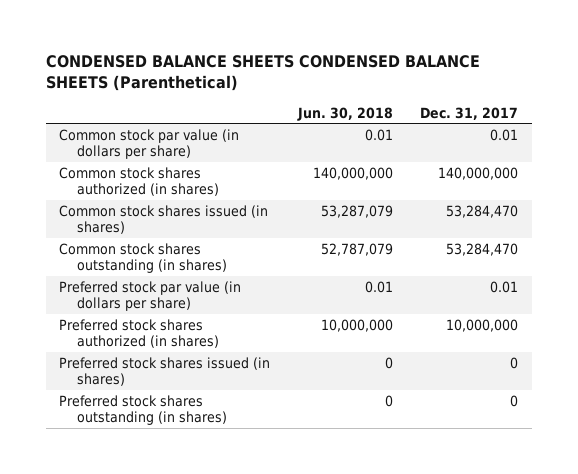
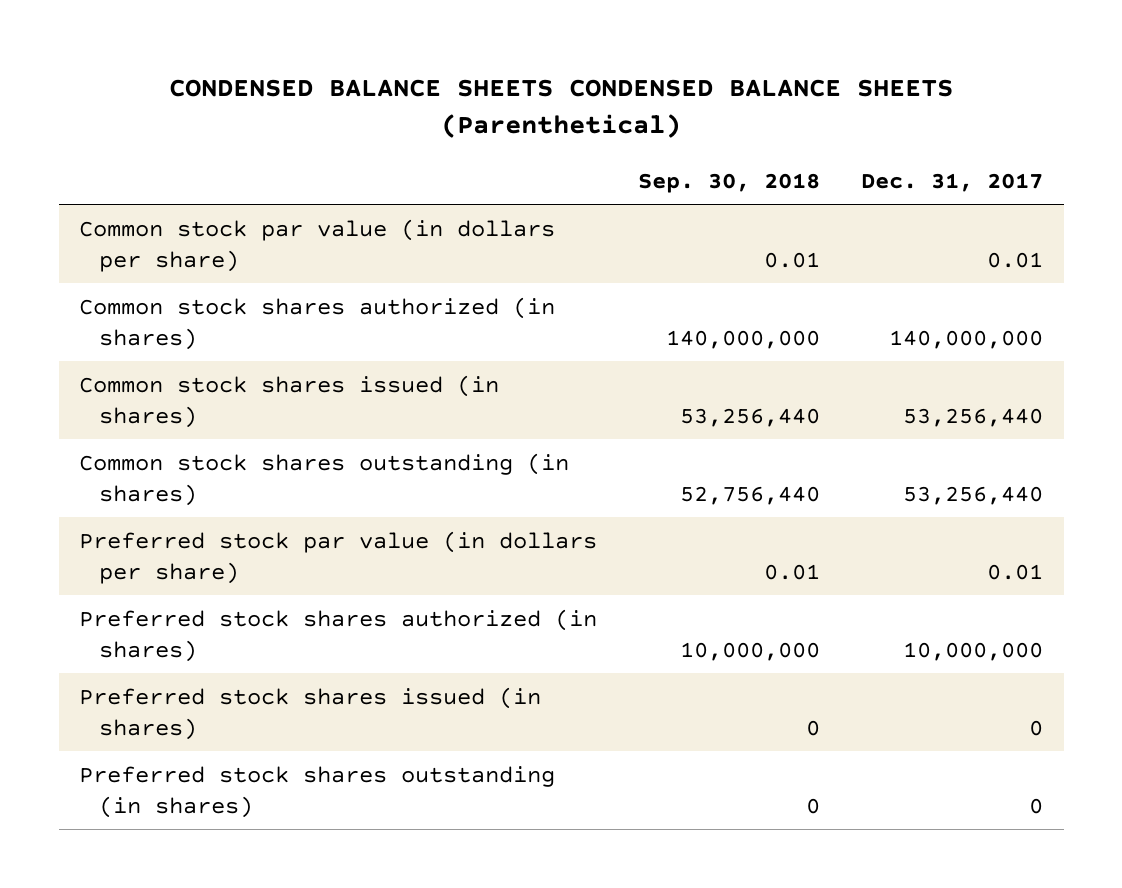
- | Jun. 30, 2018 | Dec. 31, 2017
+ | Sep. 30, 2018 | Dec. 31, 2017
- Common stock shares issued (in shares) | 53,287,079 | 53,284,470
- Common stock shares outstanding (in shares) | 52,787,079 | 53,284,470
+ Common stock shares issued (in shares) | 53,256,440 | 53,256,440
+ Common stock shares outstanding (in shares) | 52,756,440 | 53,256,440

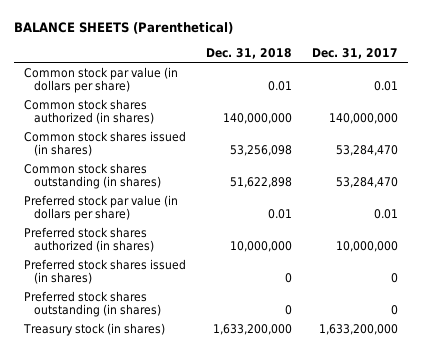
- CONDENSED BALANCE SHEETS CONDENSED BALANCE SHEETS (Parenthetical)
+ BALANCE SHEETS (Parenthetical)
- | Sep. 30, 2018 | Dec. 31, 2017
+ | Dec. 31, 2018 | Dec. 31, 2017
- Common stock shares issued (in shares) | 53,256,440 | 53,256,440
- Common stock shares outstanding (in shares) | 52,756,440 | 53,256,440
+ Common stock shares issued (in shares) | 53,256,098 | 53,284,470
+ Common stock shares outstanding (in shares) | 51,622,898 | 53,284,470
+ Treasury stock (in shares) | 1,633,200,000 | 1,633,200,000

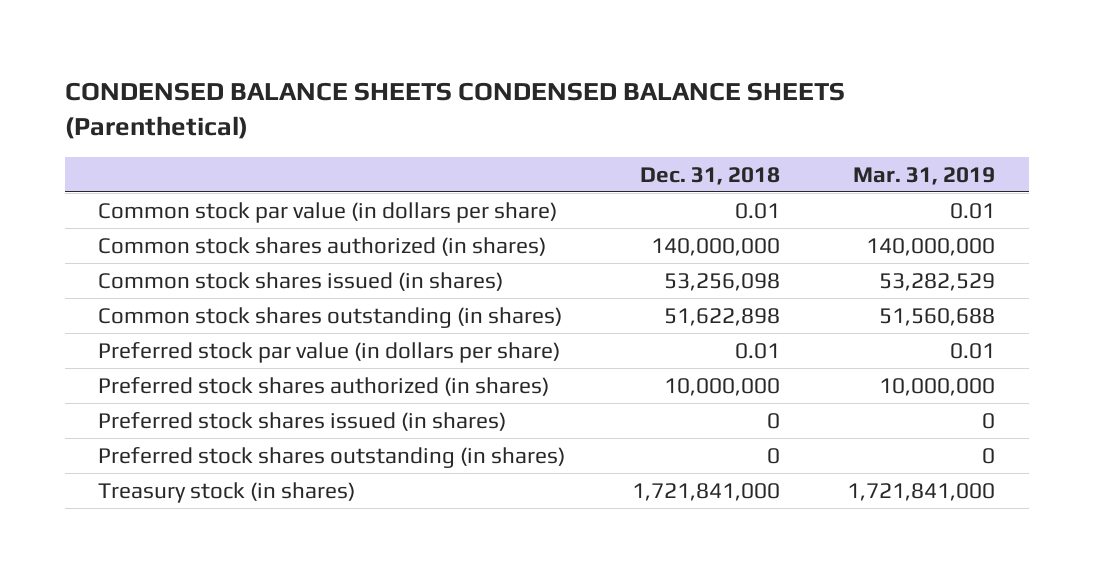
- BALANCE SHEETS (Parenthetical)
+ CONDENSED BALANCE SHEETS CONDENSED BALANCE SHEETS (Parenthetical)
- | Dec. 31, 2018 | Dec. 31, 2017
+ | Dec. 31, 2018 | Mar. 31, 2019
- Treasury stock (in shares) | 1,633,200,000 | 1,633,200,000
+ Treasury stock (in shares) | 1,721,841,000 | 1,721,841,000

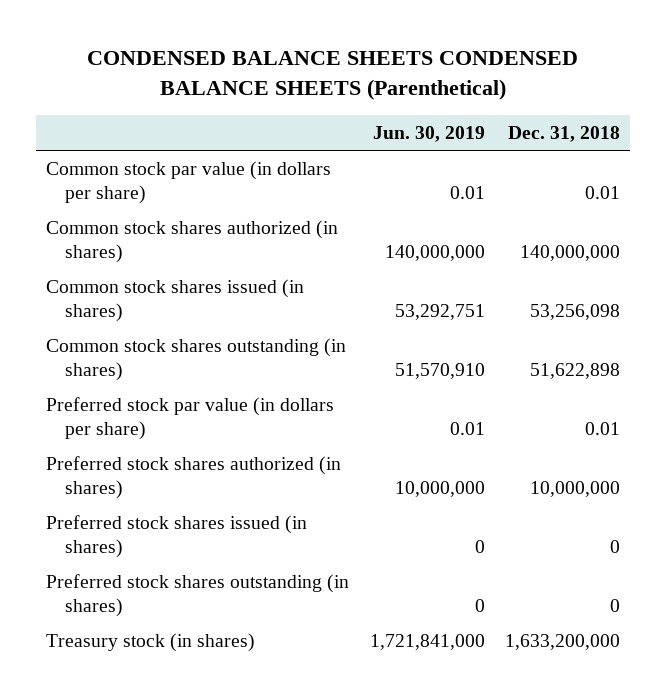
- | Dec. 31, 2018 | Mar. 31, 2019
+ | Jun. 30, 2019 | Dec. 31, 2018
- Treasury stock (in shares) | 1,721,841,000 | 1,721,841,000
+ Treasury stock (in shares) | 1,721,841,000 | 1,633,200,000

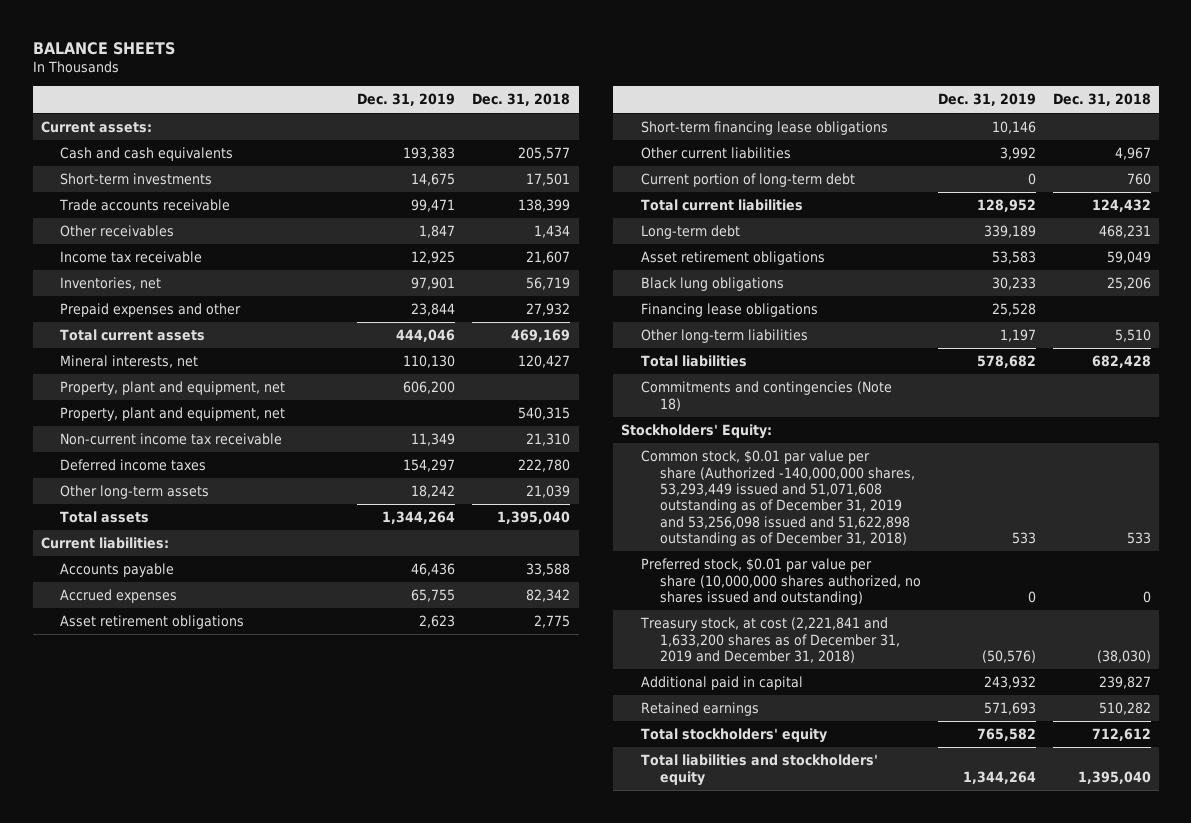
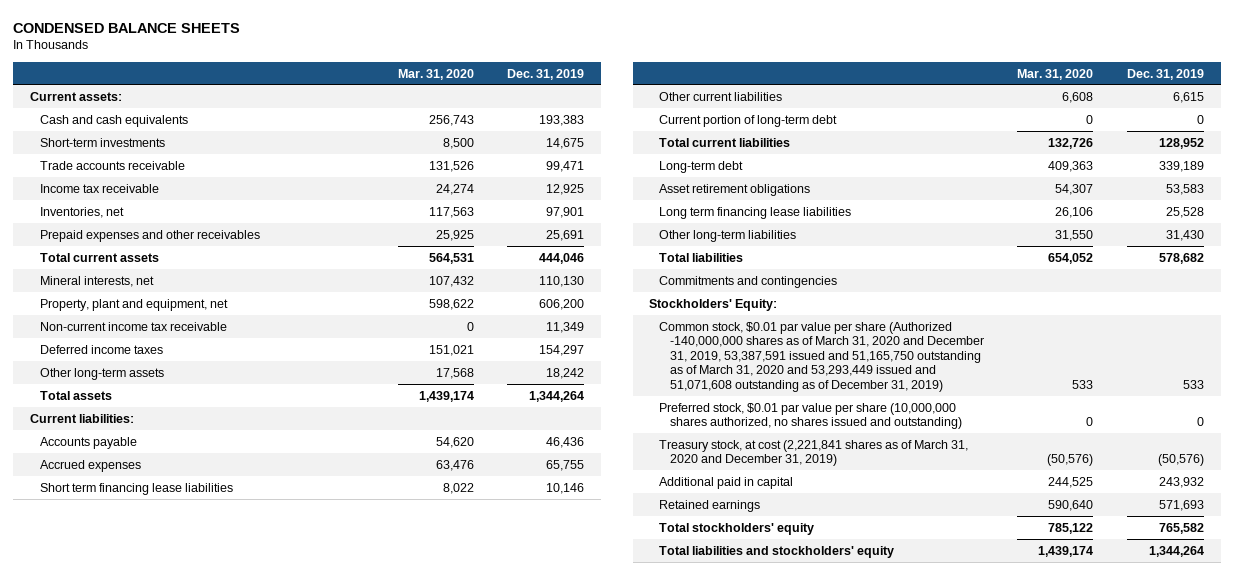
- BALANCE SHEETS
+ CONDENSED BALANCE SHEETS
- | Dec. 31, 2019 | Dec. 31, 2018
+ | Mar. 31, 2020 | Dec. 31, 2019
- Other receivables | 1,847 | 1,434
- Prepaid expenses and other | 23,844 | 27,932
+ Prepaid expenses and other receivables | 25,925 | 25,691
- Property, plant and equipment, net | | 540,315
- Asset retirement obligations | 2,623 | 2,775
- Short-term financing lease obligations | 10,146 |
- Other current liabilities | 3,992 | 4,967
+ Short term financing lease liabilities | 8,022 | 10,146
+ Other current liabilities | 6,608 | 6,615
- Black lung obligations | 30,233 | 25,206
- Financing lease obligations | 25,528 |
- Other long-term liabilities | 1,197 | 5,510
+ Long term financing lease liabilities | 26,106 | 25,528
+ Other long-term liabilities | 31,550 | 31,430
- Commitments and contingencies (Note 18)
+ Commitments and contingencies
- Common stock, $0.01 par value per share (Authorized -140,000,000 shares, 53,293,449 issued and 51,071,608 outstanding as of December 31, 2019 and 53,256,098 issued and 51,622,898 outstanding as of December 31, 2018) | 533 | 533
+ Common stock, $0.01 par value per share (Authorized -140,000,000 shares as of March 31, 2020 and December 31, 2019, 53,387,591 issued and 51,165,750 outstanding as of March 31, 2020 and 53,293,449 issued and 51,071,608 outstanding as of December 31, 2019) | 533 | 533
- Treasury stock, at cost (2,221,841 and 1,633,200 shares as of December 31, 2019 and December 31, 2018) | (50,576) | (38,030)
+ Treasury stock, at cost (2,221,841 shares as of March 31, 2020 and December 31, 2019) | (50,576) | (50,576)

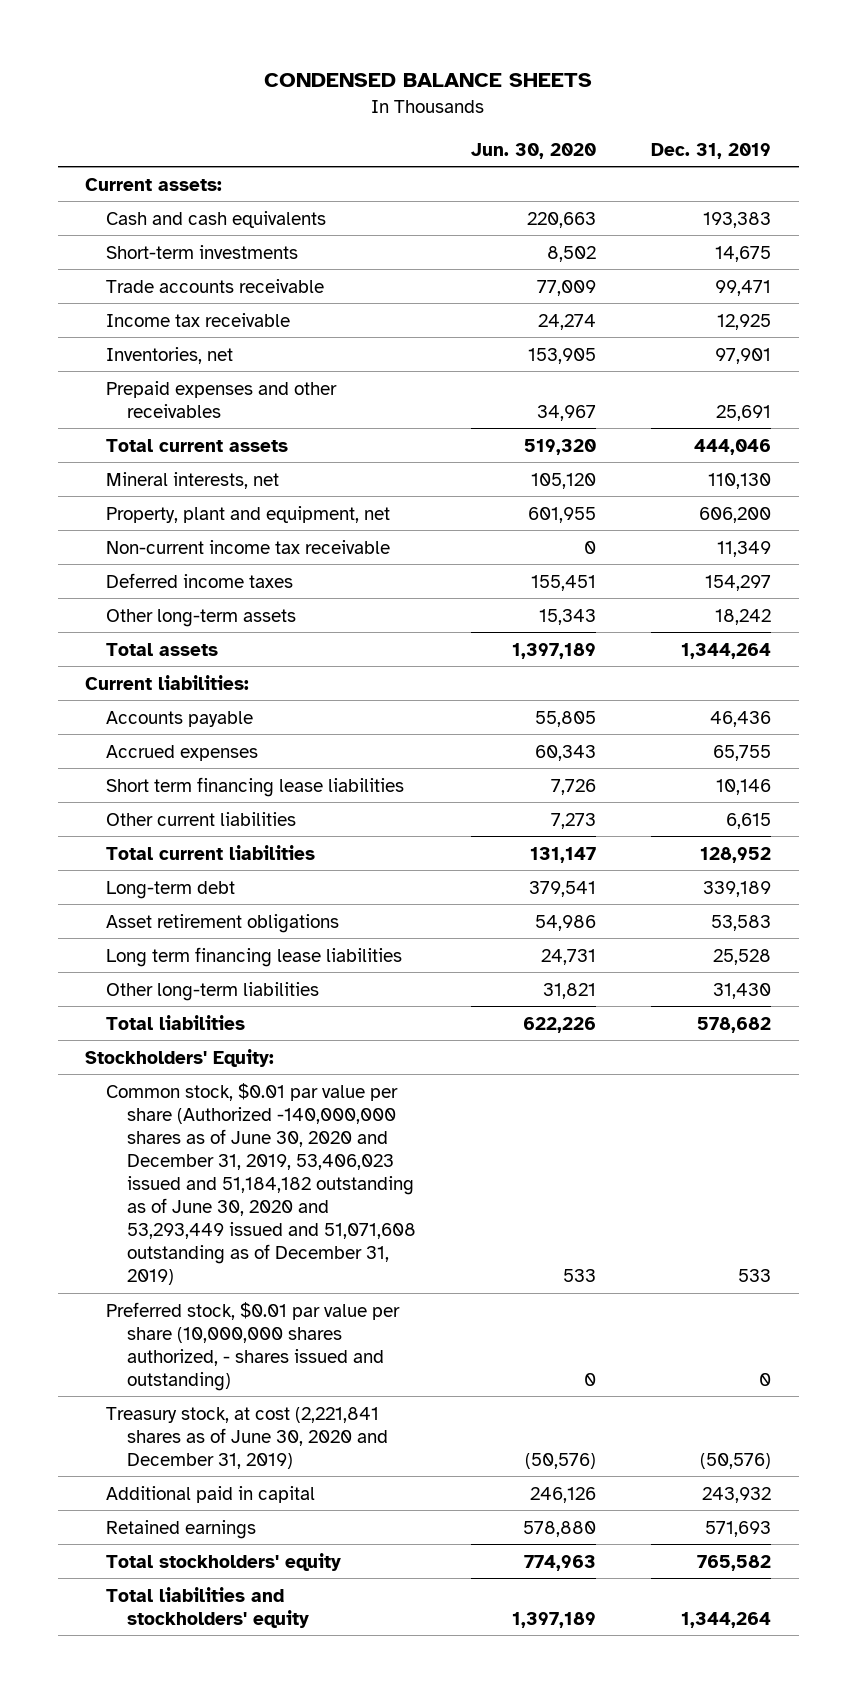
- | Mar. 31, 2020 | Dec. 31, 2019
+ | Jun. 30, 2020 | Dec. 31, 2019
- Current portion of long-term debt | 0 | 0
- Commitments and contingencies
- Common stock, $0.01 par value per share (Authorized -140,000,000 shares as of March 31, 2020 and December 31, 2019, 53,387,591 issued and 51,165,750 outstanding as of March 31, 2020 and 53,293,449 issued and 51,071,608 outstanding as of December 31, 2019) | 533 | 533
- Preferred stock, $0.01 par value per share (10,000,000 shares authorized, no shares issued and outstanding) | 0 | 0
- Treasury stock, at cost (2,221,841 shares as of March 31, 2020 and December 31, 2019) | (50,576) | (50,576)
+ Common stock, $0.01 par value per share (Authorized -140,000,000 shares as of June 30, 2020 and December 31, 2019, 53,406,023 issued and 51,184,182 outstanding as of June 30, 2020 and 53,293,449 issued and 51,071,608 outstanding as of December 31, 2019) | 533 | 533
+ Preferred stock, $0.01 par value per share (10,000,000 shares authorized, - shares issued and outstanding) | 0 | 0
+ Treasury stock, at cost (2,221,841 shares as of June 30, 2020 and December 31, 2019) | (50,576) | (50,576)

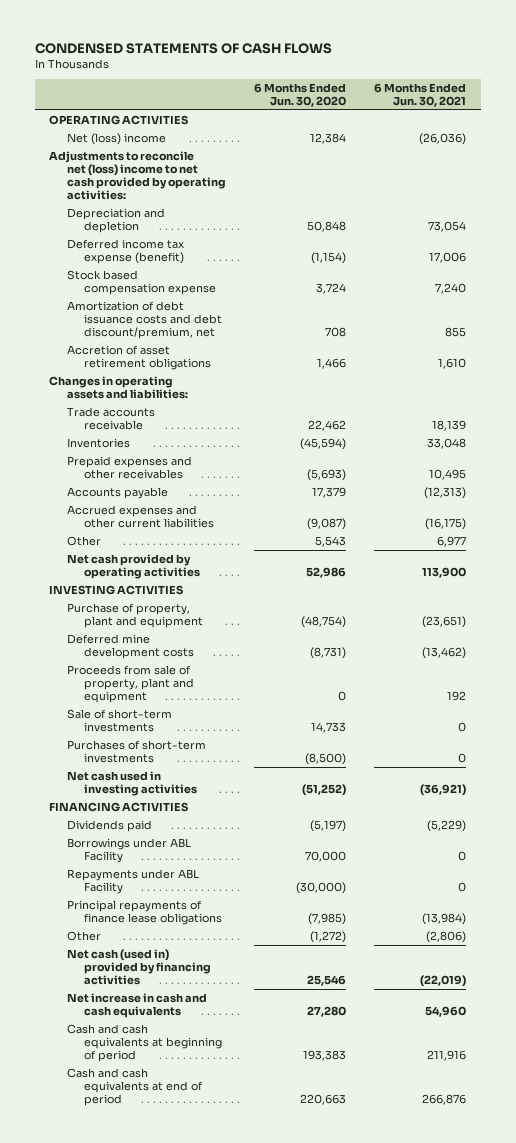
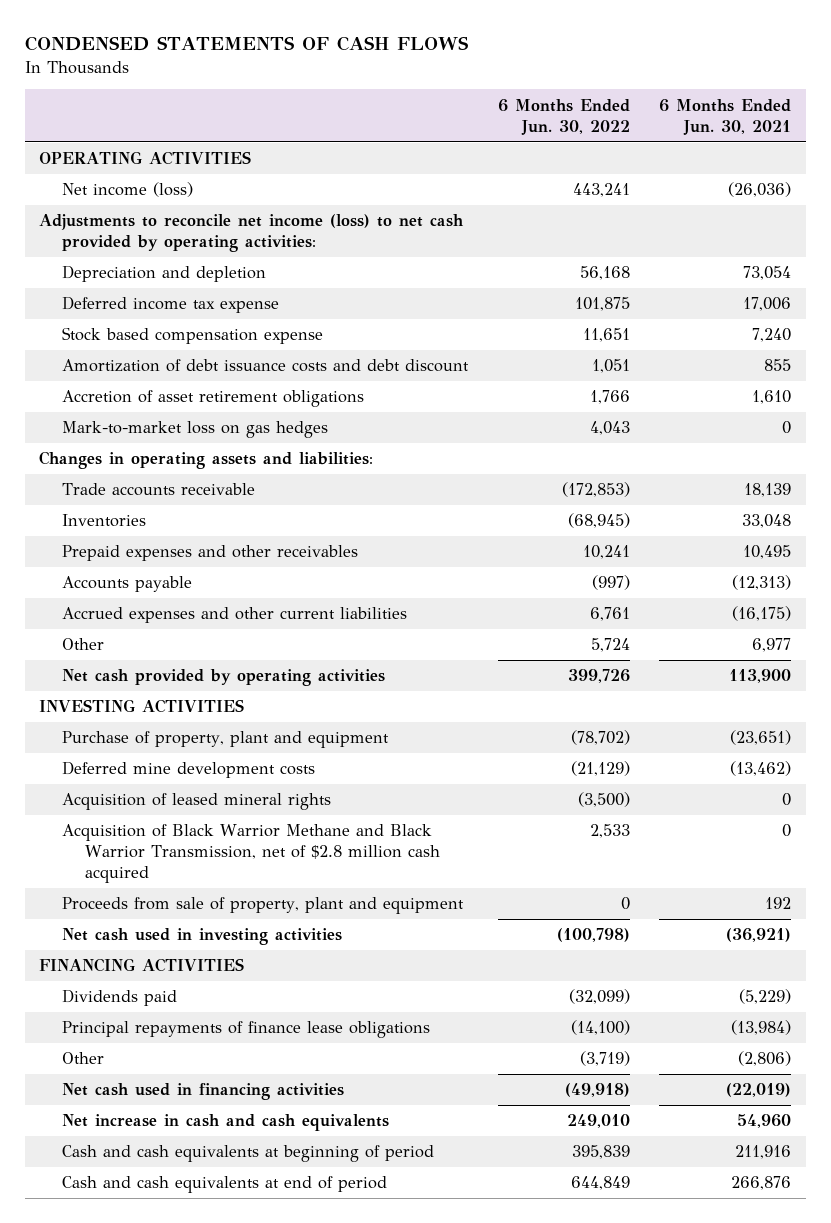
- | 6 Months Ended Jun. 30, 2020 | 6 Months Ended Jun. 30, 2021
+ | 6 Months Ended Jun. 30, 2022 | 6 Months Ended Jun. 30, 2021
- Net (loss) income | 12,384 | (26,036)
- Adjustments to reconcile net (loss) income to net cash provided by operating activities:
+ Net income (loss) | 443,241 | (26,036)
+ Adjustments to reconcile net income (loss) to net cash provided by operating activities:
- Deferred income tax expense (benefit) | (1,154) | 17,006
+ Deferred income tax expense | 101,875 | 17,006
- Amortization of debt issuance costs and debt discount/premium, net | 708 | 855
+ Amortization of debt issuance costs and debt discount | 1,051 | 855
+ Mark-to-market loss on gas hedges | 4,043 | 0
+ Acquisition of leased mineral rights | (3,500) | 0
+ Acquisition of Black Warrior Methane and Black Warrior Transmission, net of $2.8 million cash acquired | 2,533 | 0
- Sale of short-term investments | 14,733 | 0
- Purchases of short-term investments | (8,500) | 0
- Borrowings under ABL Facility | 70,000 | 0
- Repayments under ABL Facility | (30,000) | 0
- Net cash (used in) provided by financing activities | 25,546 | (22,019)
+ Net cash used in financing activities | (49,918) | (22,019)

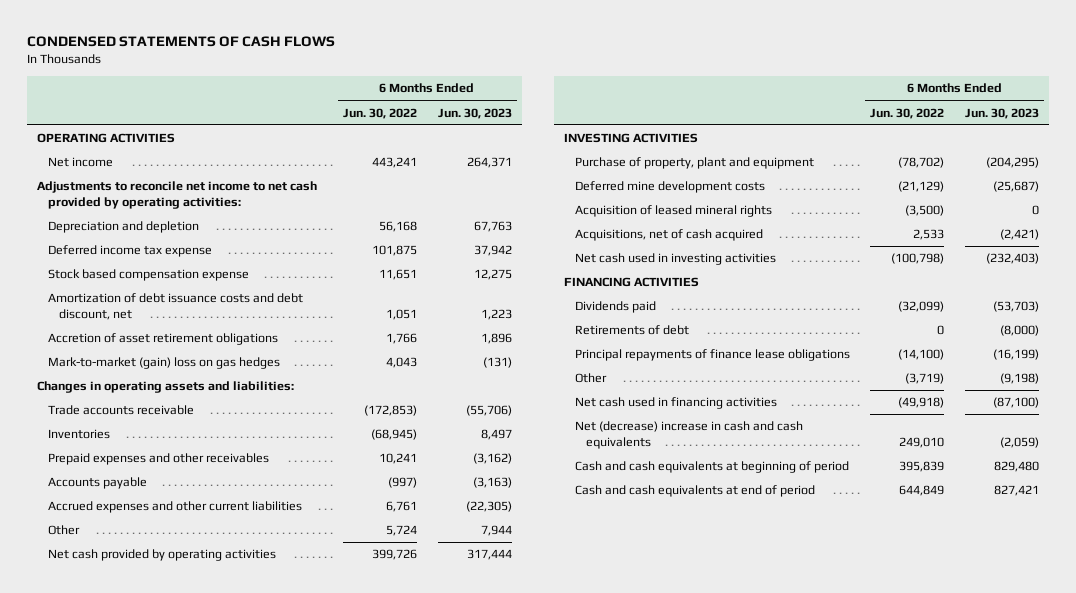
- | 6 Months Ended Jun. 30, 2022 | 6 Months Ended Jun. 30, 2021
+ | 6 Months Ended Jun. 30, 2022 | 6 Months Ended Jun. 30, 2023
- Net income (loss) | 443,241 | (26,036)
- Adjustments to reconcile net income (loss) to net cash provided by operating activities:
+ Net income | 443,241 | 264,371
+ Adjustments to reconcile net income to net cash provided by operating activities:
- Amortization of debt issuance costs and debt discount | 1,051 | 855
+ Amortization of debt issuance costs and debt discount, net | 1,051 | 1,223
- Mark-to-market loss on gas hedges | 4,043 | 0
+ Mark-to-market (gain) loss on gas hedges | 4,043 | (131)
- Acquisition of Black Warrior Methane and Black Warrior Transmission, net of $2.8 million cash acquired | 2,533 | 0
- Proceeds from sale of property, plant and equipment | 0 | 192
+ Acquisitions, net of cash acquired | 2,533 | (2,421)
+ Retirements of debt | 0 | (8,000)
- Net increase in cash and cash equivalents | 249,010 | 54,960
+ Net (decrease) increase in cash and cash equivalents | 249,010 | (2,059)

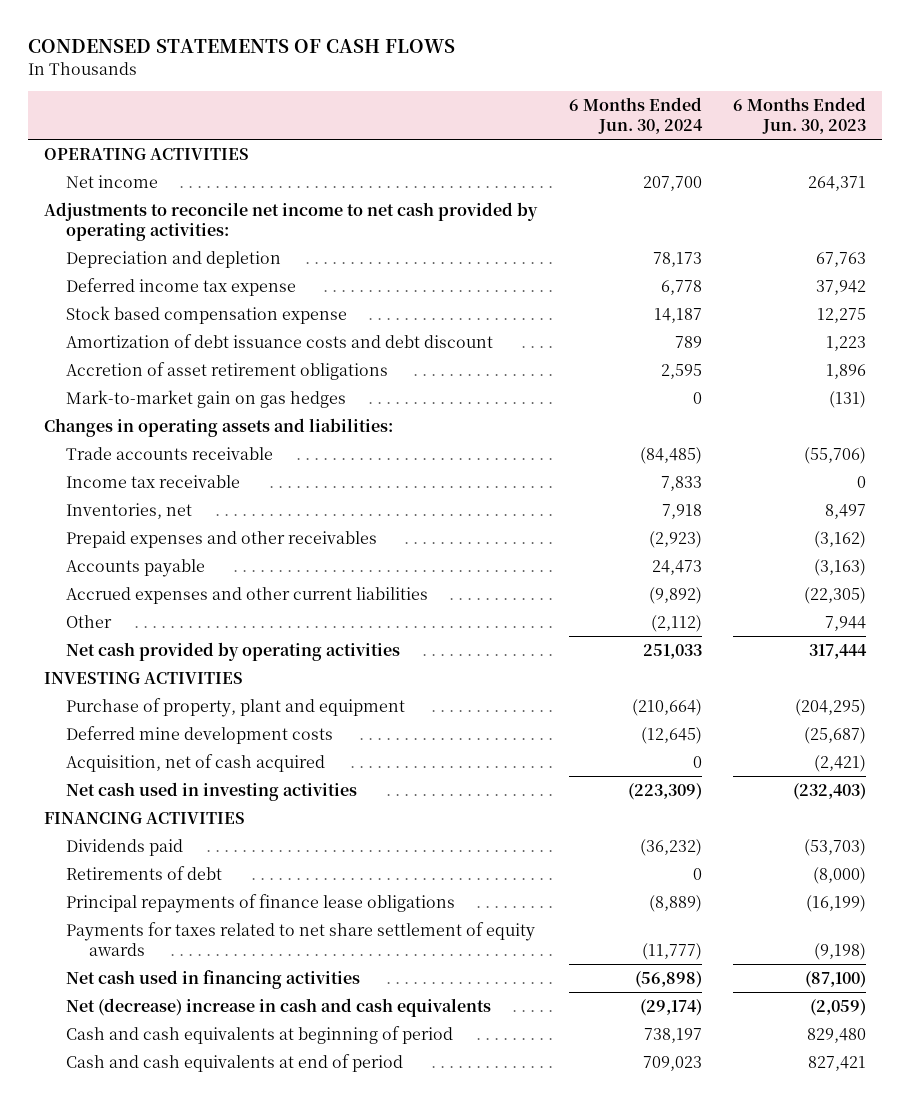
- | 6 Months Ended Jun. 30, 2022 | 6 Months Ended Jun. 30, 2023
+ | 6 Months Ended Jun. 30, 2024 | 6 Months Ended Jun. 30, 2023
- Amortization of debt issuance costs and debt discount, net | 1,051 | 1,223
+ Amortization of debt issuance costs and debt discount | 789 | 1,223
- Mark-to-market (gain) loss on gas hedges | 4,043 | (131)
+ Mark-to-market gain on gas hedges | 0 | (131)
- Inventories | (68,945) | 8,497
+ Income tax receivable | 7,833 | 0
+ Inventories, net | 7,918 | 8,497
- Acquisition of leased mineral rights | (3,500) | 0
- Acquisitions, net of cash acquired | 2,533 | (2,421)
+ Acquisition, net of cash acquired | 0 | (2,421)
- Other | (3,719) | (9,198)
+ Payments for taxes related to net share settlement of equity awards | (11,777) | (9,198)

